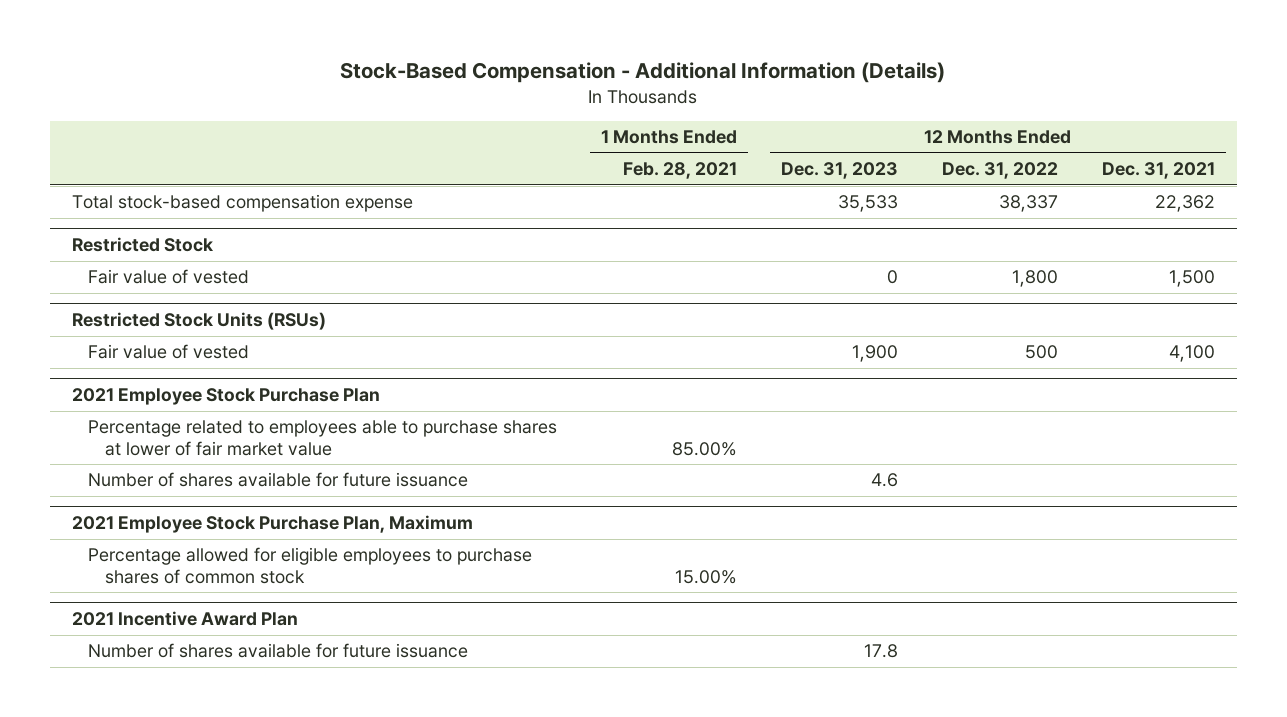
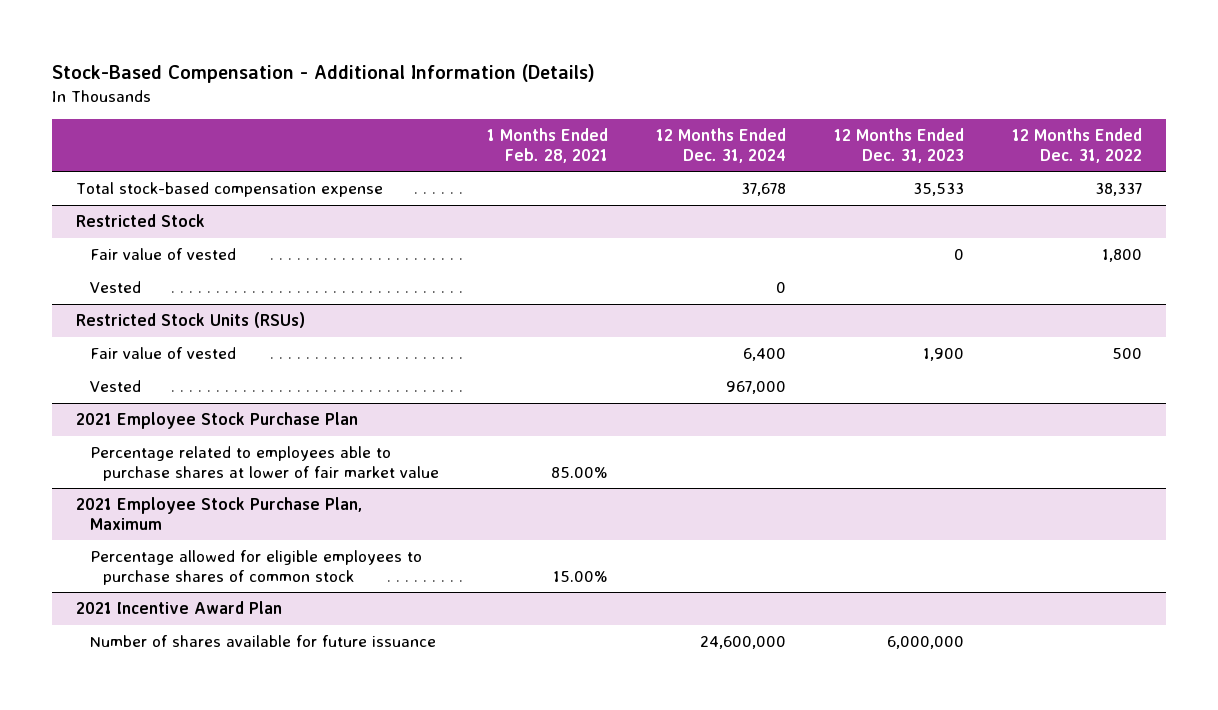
- | 1 Months Ended Feb. 28, 2021 | 12 Months Ended Dec. 31, 2023 | 12 Months Ended Dec. 31, 2022 | 12 Months Ended Dec. 31, 2021
+ | 1 Months Ended Feb. 28, 2021 | 12 Months Ended Dec. 31, 2024 | 12 Months Ended Dec. 31, 2023 | 12 Months Ended Dec. 31, 2022
@ Restricted Stock
+ Vested | | 0 | |
@ Restricted Stock Units (RSUs)
+ Vested | | 967,000 | |
@ 2021 Employee Stock Purchase Plan
- Number of shares available for future issuance | | 4.6 | |
@ 2021 Incentive Award Plan
- Number of shares available for future issuance | | 17.8 | |
+ Number of shares available for future issuance | | 24,600,000 | 6,000,000 |

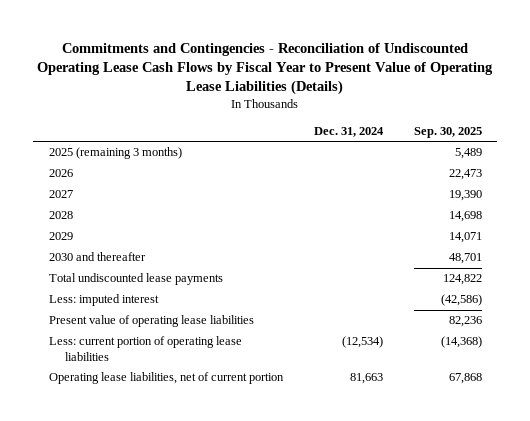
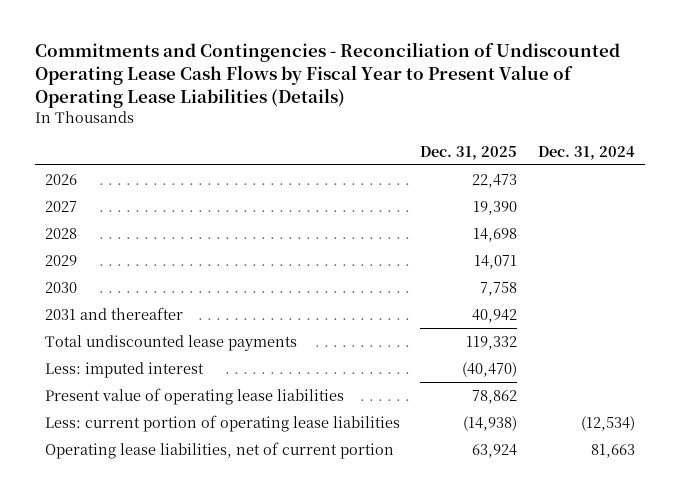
- | Dec. 31, 2024 | Sep. 30, 2025
+ | Dec. 31, 2025 | Dec. 31, 2024
- 2025 (remaining 3 months) | | 5,489
- 2030 and thereafter | | 48,701
+ 2030 | 7,758 |
+ 2031 and thereafter | 40,942 |

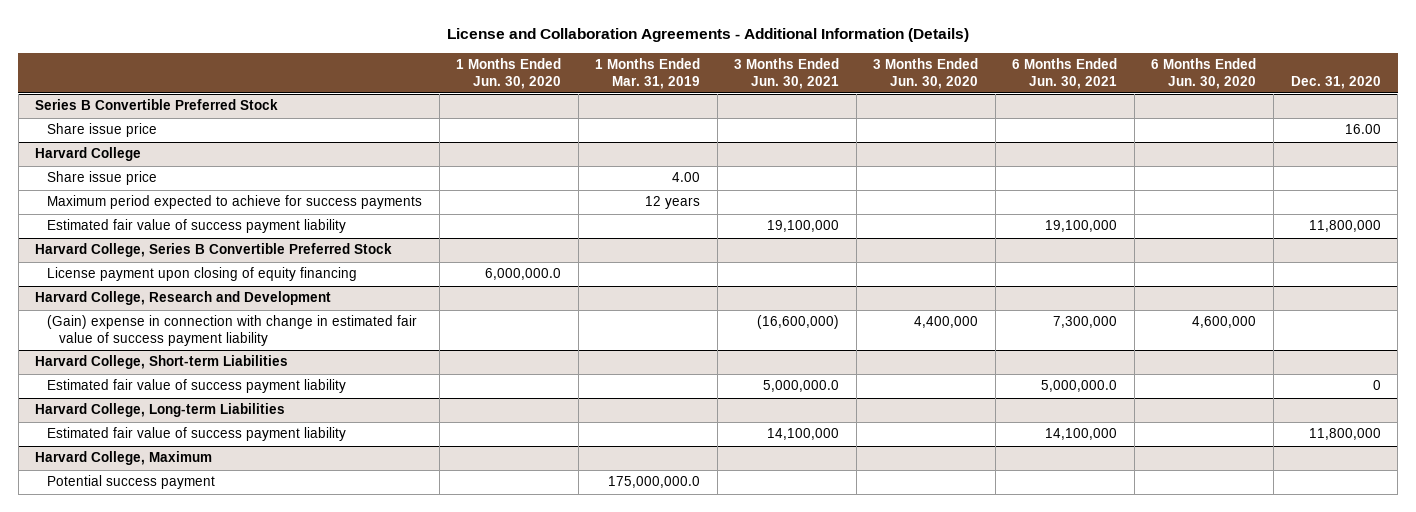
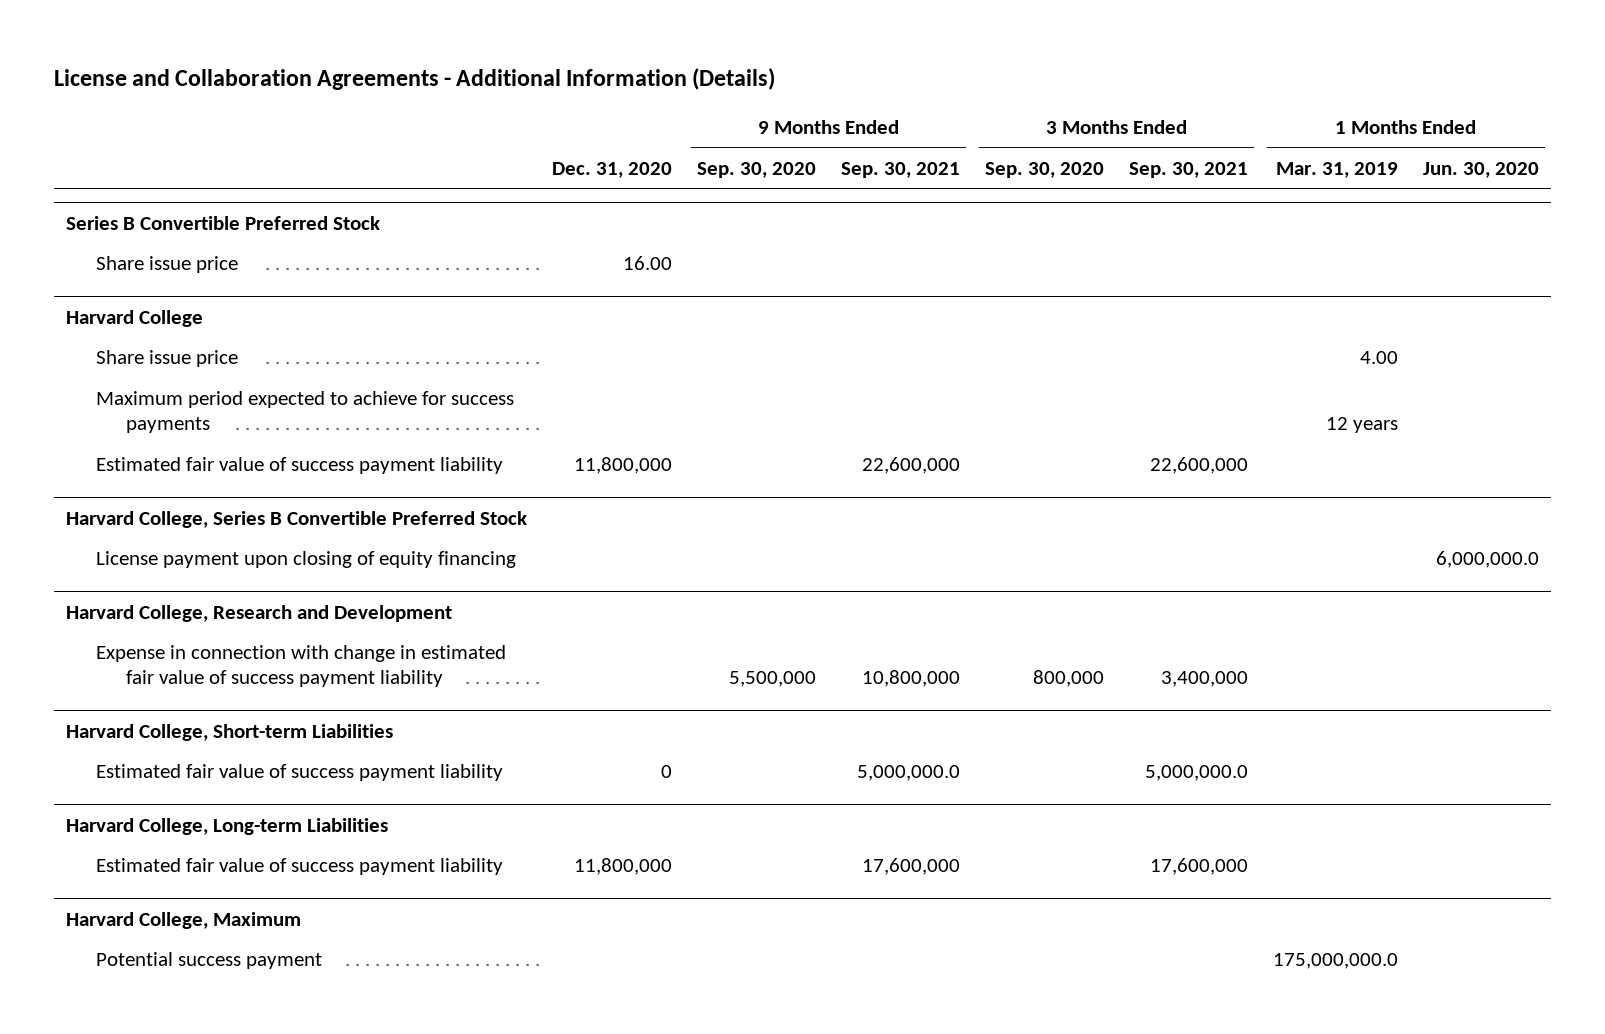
- | 1 Months Ended Jun. 30, 2020 | 1 Months Ended Mar. 31, 2019 | 3 Months Ended Jun. 30, 2021 | 3 Months Ended Jun. 30, 2020 | 6 Months Ended Jun. 30, 2021 | 6 Months Ended Jun. 30, 2020 | Dec. 31, 2020
+ | Dec. 31, 2020 | 9 Months Ended Sep. 30, 2020 | 9 Months Ended Sep. 30, 2021 | 3 Months Ended Sep. 30, 2020 | 3 Months Ended Sep. 30, 2021 | 1 Months Ended Mar. 31, 2019 | 1 Months Ended Jun. 30, 2020
@ Harvard College, Research and Development
- (Gain) expense in connection with change in estimated fair value of success payment liability | | | (16,600,000) | 4,400,000 | 7,300,000 | 4,600,000 |
+ Expense in connection with change in estimated fair value of success payment liability | | 5,500,000 | 10,800,000 | 800,000 | 3,400,000 | |

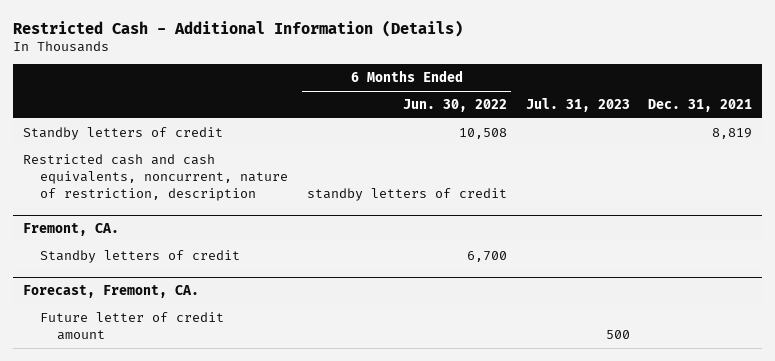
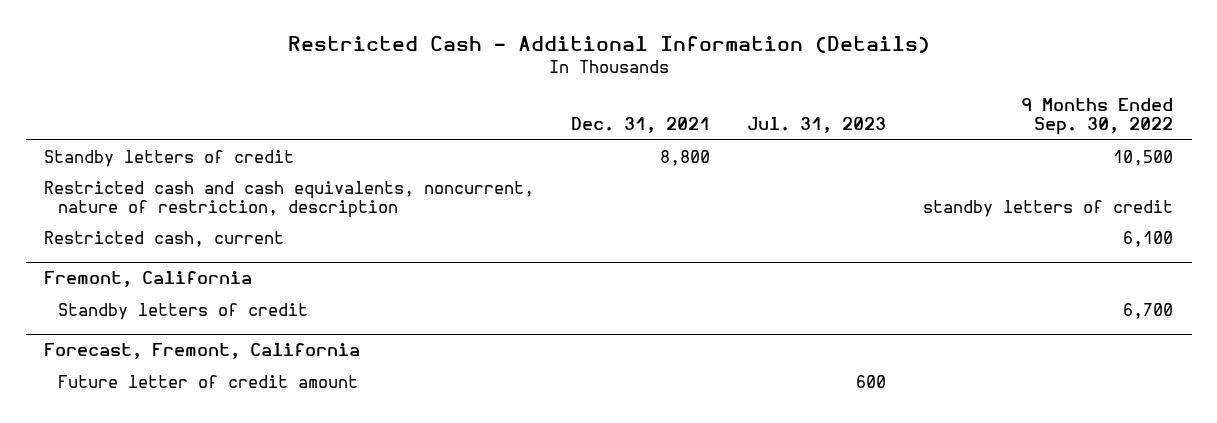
- | 6 Months Ended Jun. 30, 2022 | Jul. 31, 2023 | Dec. 31, 2021
+ | Dec. 31, 2021 | Jul. 31, 2023 | 9 Months Ended Sep. 30, 2022
- Standby letters of credit | 10,508 | | 8,819
+ Standby letters of credit | 8,800 | | 10,500
- Fremont, CA.
+ Restricted cash, current | | | 6,100
+ Fremont, California
- Forecast, Fremont, CA.
- Future letter of credit amount | | 500 |
+ Forecast, Fremont, California
+ Future letter of credit amount | | 600 |

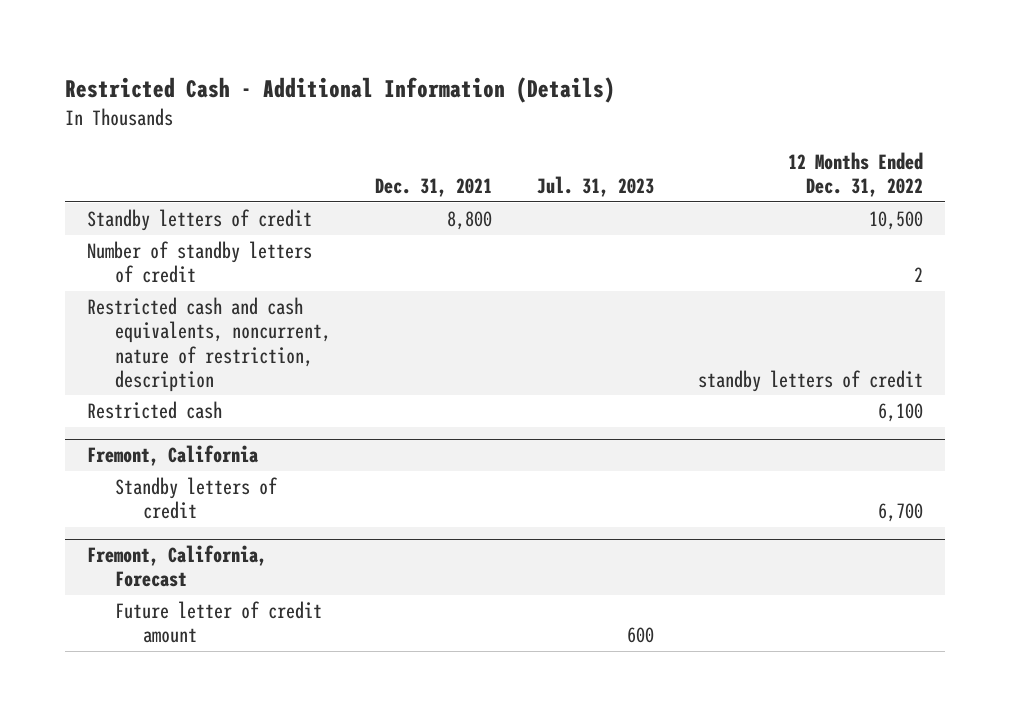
- | Dec. 31, 2021 | Jul. 31, 2023 | 9 Months Ended Sep. 30, 2022
+ | Dec. 31, 2021 | Jul. 31, 2023 | 12 Months Ended Dec. 31, 2022
+ Number of standby letters of credit | | | 2
- Restricted cash, current | | | 6,100
+ Restricted cash | | | 6,100
- Forecast, Fremont, California
+ Fremont, California, Forecast

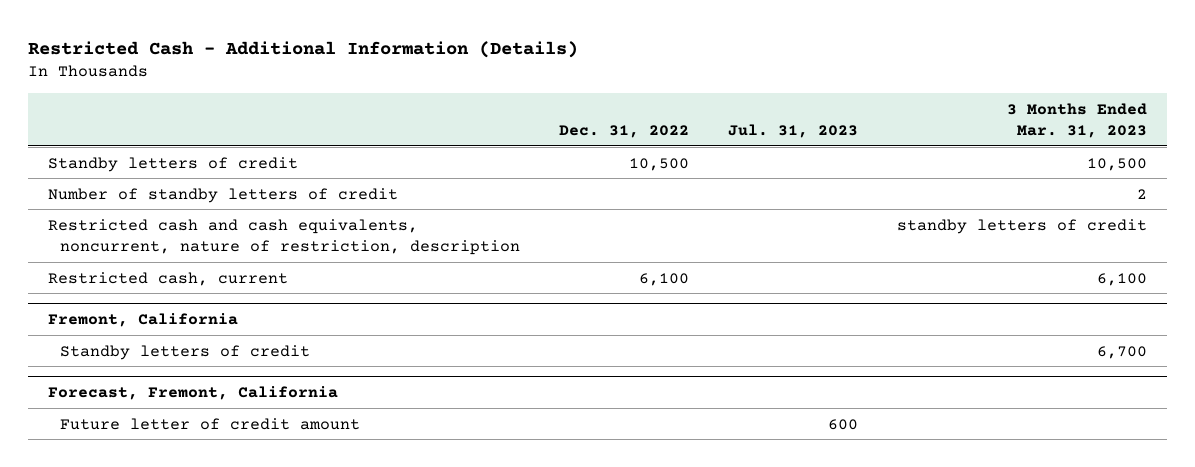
- | Dec. 31, 2021 | Jul. 31, 2023 | 12 Months Ended Dec. 31, 2022
+ | Dec. 31, 2022 | Jul. 31, 2023 | 3 Months Ended Mar. 31, 2023
- Restricted cash | | | 6,100
+ Restricted cash, current | 6,100 | | 6,100
- Fremont, California, Forecast
+ Forecast, Fremont, California

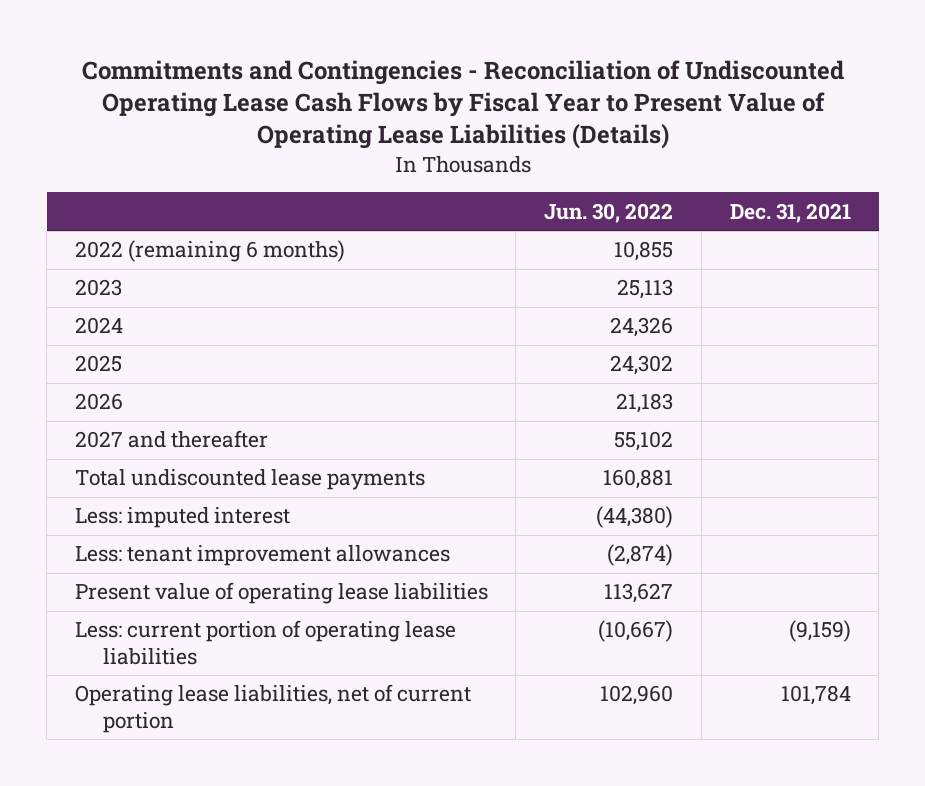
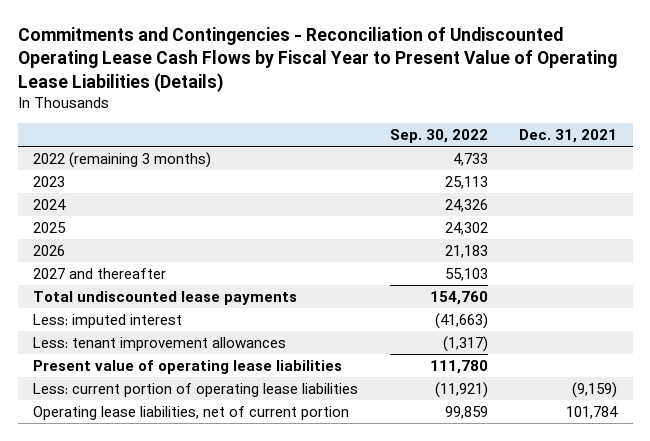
- | Jun. 30, 2022 | Dec. 31, 2021
+ | Sep. 30, 2022 | Dec. 31, 2021
- 2022 (remaining 6 months) | 10,855 |
+ 2022 (remaining 3 months) | 4,733 |

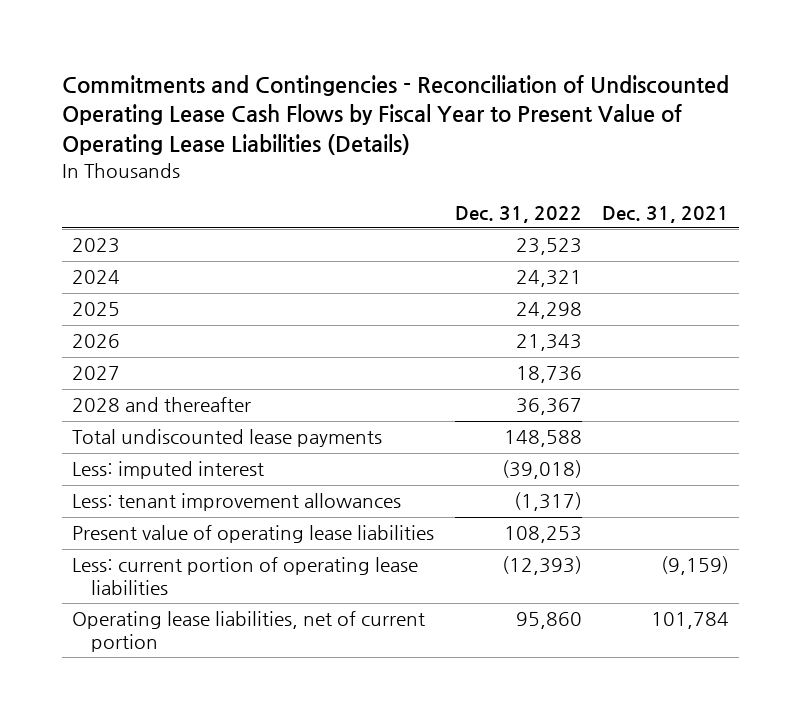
- | Sep. 30, 2022 | Dec. 31, 2021
+ | Dec. 31, 2022 | Dec. 31, 2021
- 2022 (remaining 3 months) | 4,733 |
- 2027 and thereafter | 55,103 |
+ 2027 | 18,736 |
+ 2028 and thereafter | 36,367 |

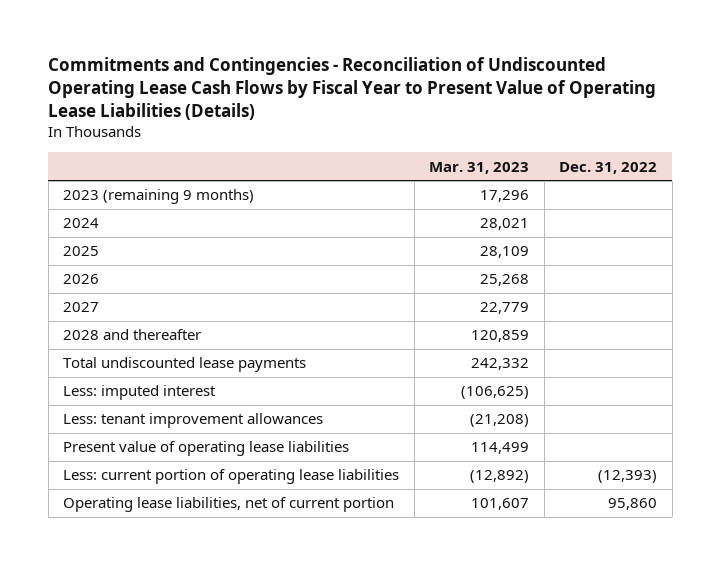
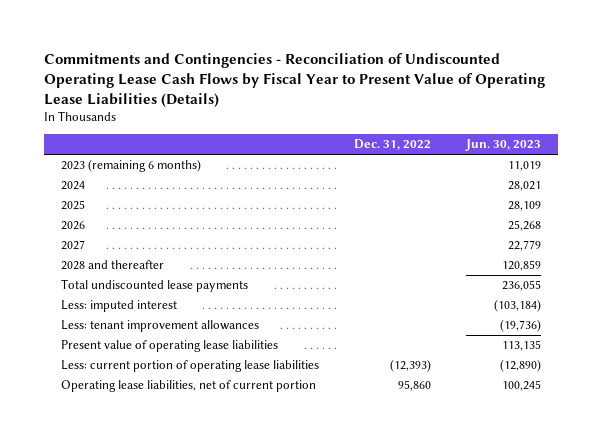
- | Mar. 31, 2023 | Dec. 31, 2022
+ | Dec. 31, 2022 | Jun. 30, 2023
- 2023 (remaining 9 months) | 17,296 |
+ 2023 (remaining 6 months) | | 11,019

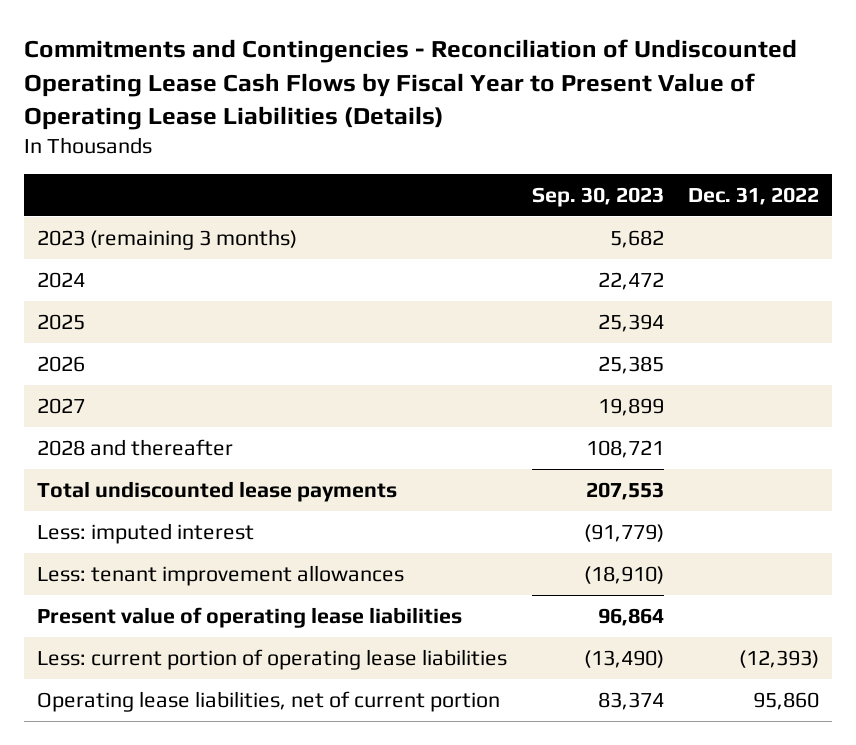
- | Dec. 31, 2022 | Jun. 30, 2023
+ | Sep. 30, 2023 | Dec. 31, 2022
- 2023 (remaining 6 months) | | 11,019
+ 2023 (remaining 3 months) | 5,682 |

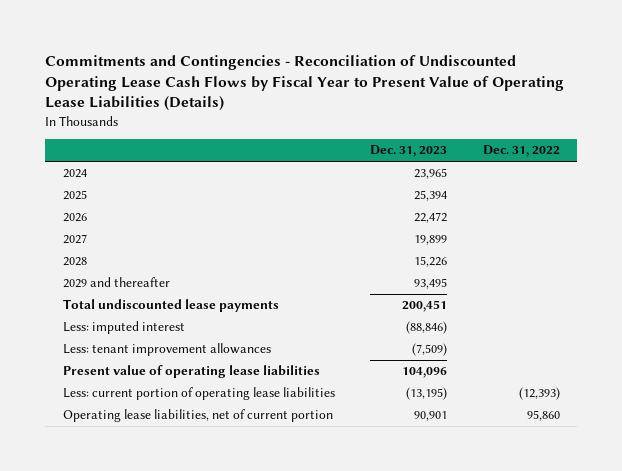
- | Sep. 30, 2023 | Dec. 31, 2022
+ | Dec. 31, 2023 | Dec. 31, 2022
- 2023 (remaining 3 months) | 5,682 |
- 2028 and thereafter | 108,721 |
+ 2028 | 15,226 |
+ 2029 and thereafter | 93,495 |

